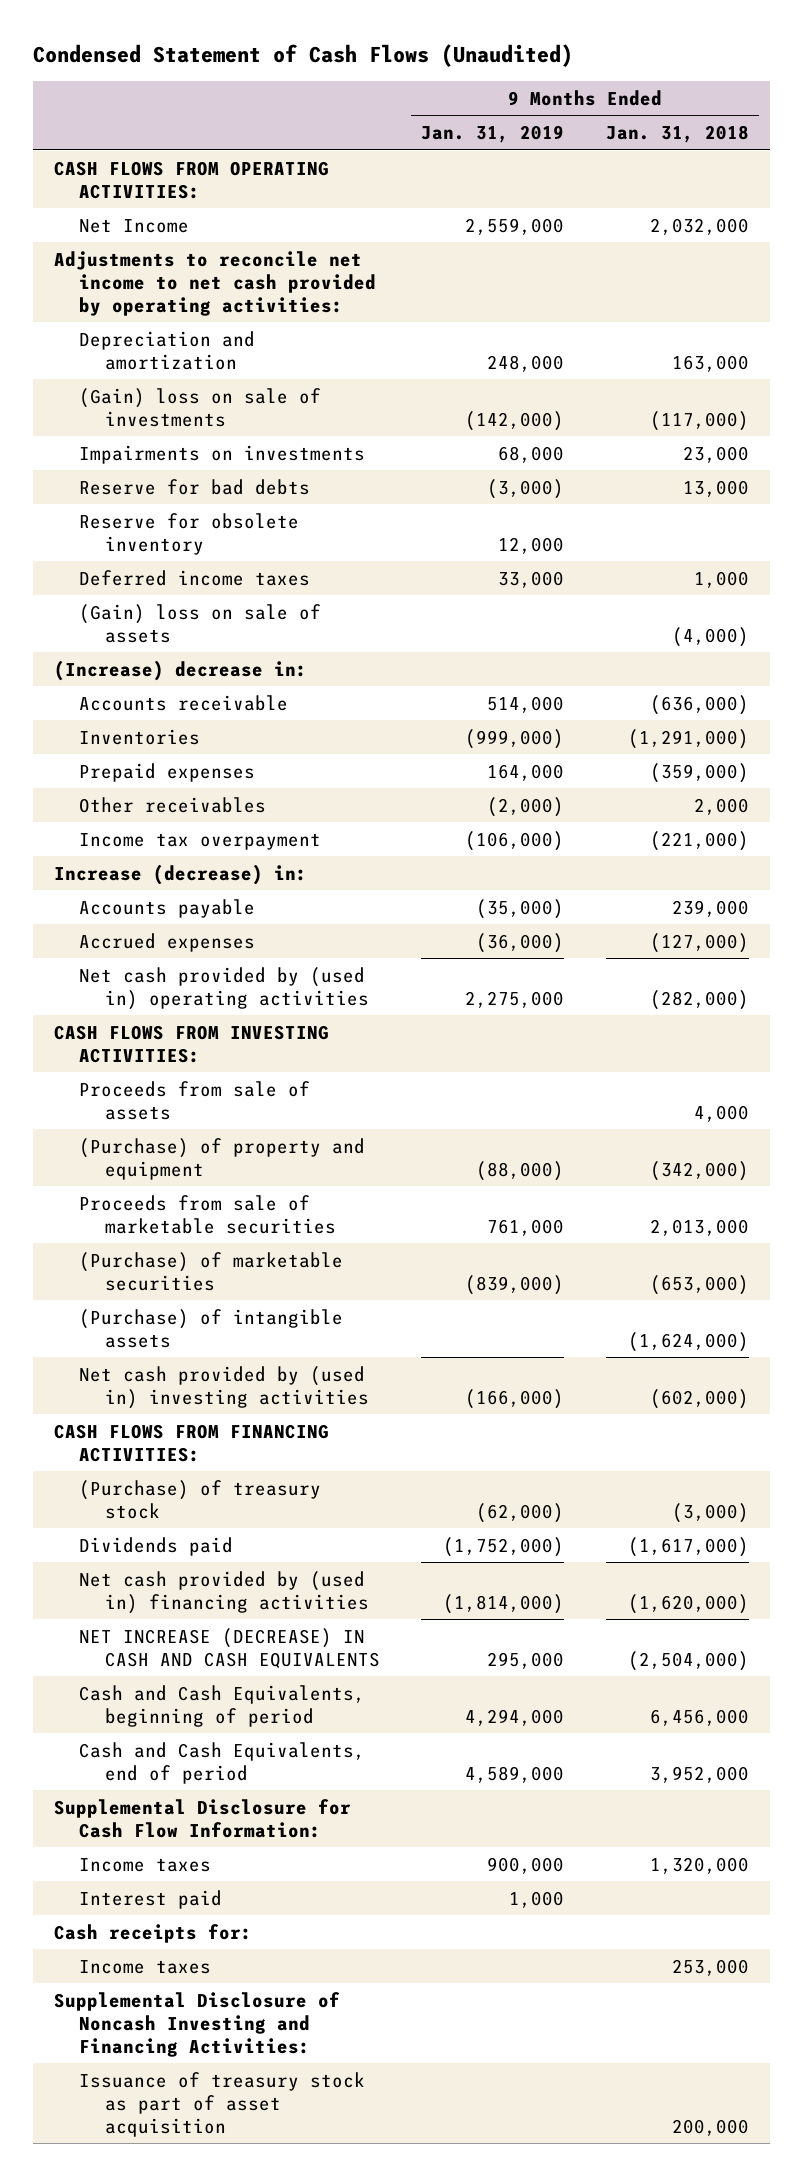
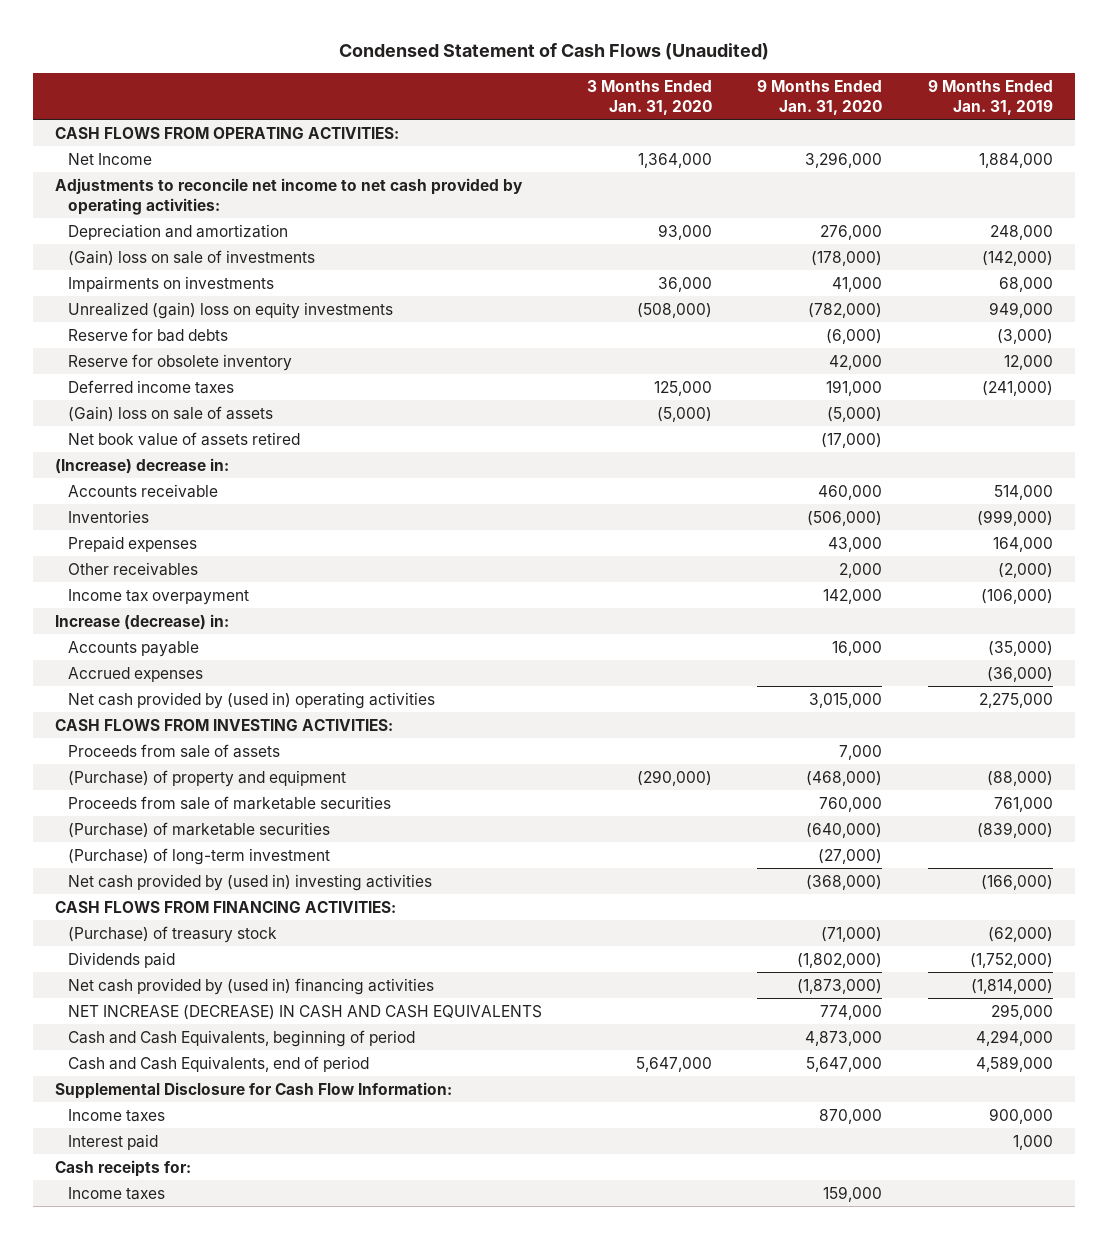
- | 9 Months Ended Jan. 31, 2019 | 9 Months Ended Jan. 31, 2018
+ | 3 Months Ended Jan. 31, 2020 | 9 Months Ended Jan. 31, 2020 | 9 Months Ended Jan. 31, 2019
- Net Income | 2,559,000 | 2,032,000
+ Net Income | 1,364,000 | 3,296,000 | 1,884,000
+ Unrealized (gain) loss on equity investments | (508,000) | (782,000) | 949,000
- Deferred income taxes | 33,000 | 1,000
+ Deferred income taxes | 125,000 | 191,000 | (241,000)
+ Net book value of assets retired | | (17,000) |
- (Purchase) of intangible assets | | (1,624,000)
+ (Purchase) of long-term investment | | (27,000) |
- Supplemental Disclosure of Noncash Investing and Financing Activities:
- Issuance of treasury stock as part of asset acquisition | | 200,000

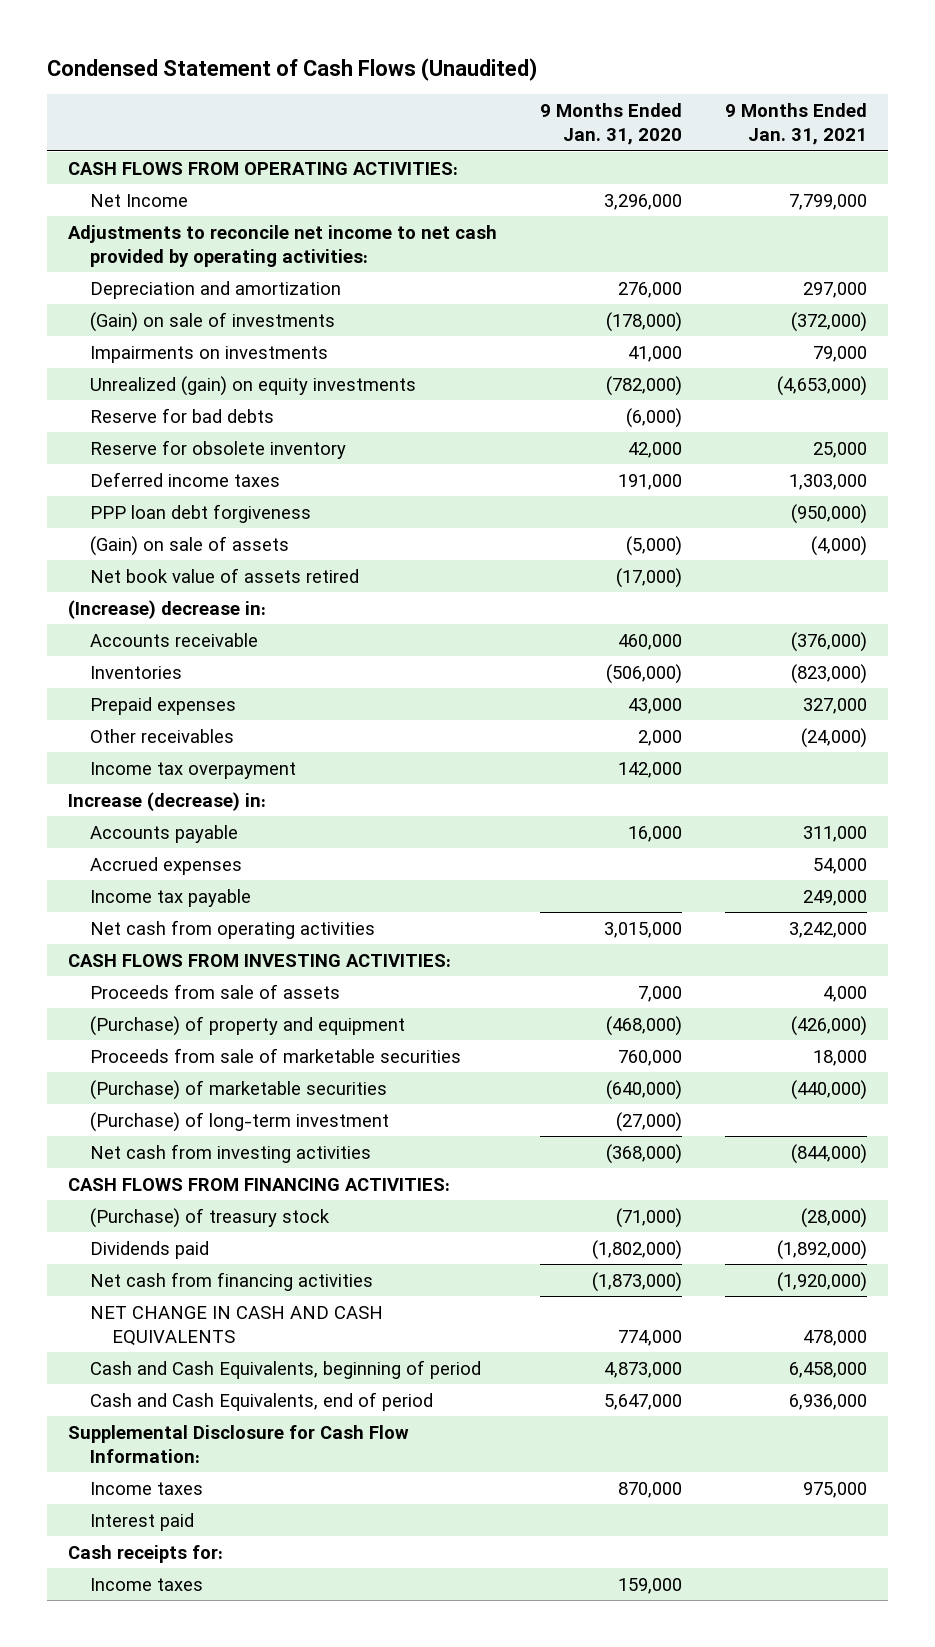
- | 3 Months Ended Jan. 31, 2020 | 9 Months Ended Jan. 31, 2020 | 9 Months Ended Jan. 31, 2019
+ | 9 Months Ended Jan. 31, 2020 | 9 Months Ended Jan. 31, 2021
- (Gain) loss on sale of investments | | (178,000) | (142,000)
+ (Gain) on sale of investments | (178,000) | (372,000)
- Unrealized (gain) loss on equity investments | (508,000) | (782,000) | 949,000
+ Unrealized (gain) on equity investments | (782,000) | (4,653,000)
- (Gain) loss on sale of assets | (5,000) | (5,000) |
+ PPP loan debt forgiveness | | (950,000)
+ (Gain) on sale of assets | (5,000) | (4,000)
- Net cash provided by (used in) operating activities | | 3,015,000 | 2,275,000
+ Income tax payable | | 249,000
+ Net cash from operating activities | 3,015,000 | 3,242,000
- Net cash provided by (used in) investing activities | | (368,000) | (166,000)
+ Net cash from investing activities | (368,000) | (844,000)
- Net cash provided by (used in) financing activities | | (1,873,000) | (1,814,000)
- NET INCREASE (DECREASE) IN CASH AND CASH EQUIVALENTS | | 774,000 | 295,000
+ Net cash from financing activities | (1,873,000) | (1,920,000)
+ NET CHANGE IN CASH AND CASH EQUIVALENTS | 774,000 | 478,000

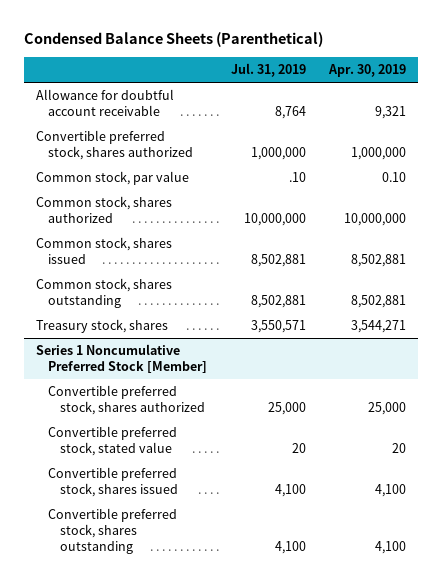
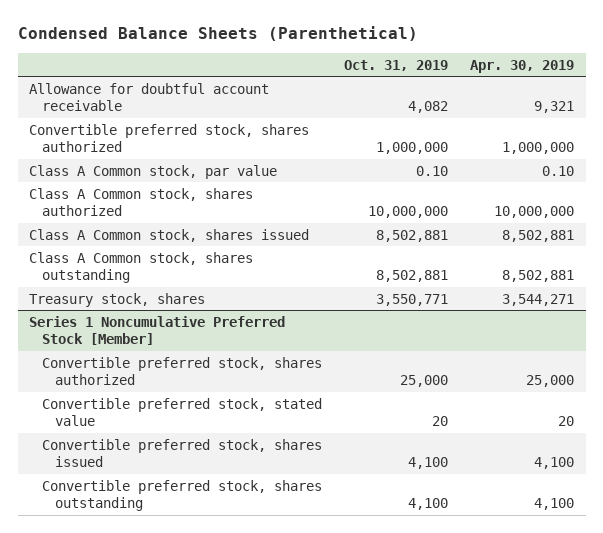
- | Jul. 31, 2019 | Apr. 30, 2019
+ | Oct. 31, 2019 | Apr. 30, 2019
- Common stock, par value | .10 | 0.10
- Common stock, shares authorized | 10,000,000 | 10,000,000
- Common stock, shares issued | 8,502,881 | 8,502,881
- Common stock, shares outstanding | 8,502,881 | 8,502,881
+ Class A Common stock, par value | 0.10 | 0.10
+ Class A Common stock, shares authorized | 10,000,000 | 10,000,000
+ Class A Common stock, shares issued | 8,502,881 | 8,502,881
+ Class A Common stock, shares outstanding | 8,502,881 | 8,502,881

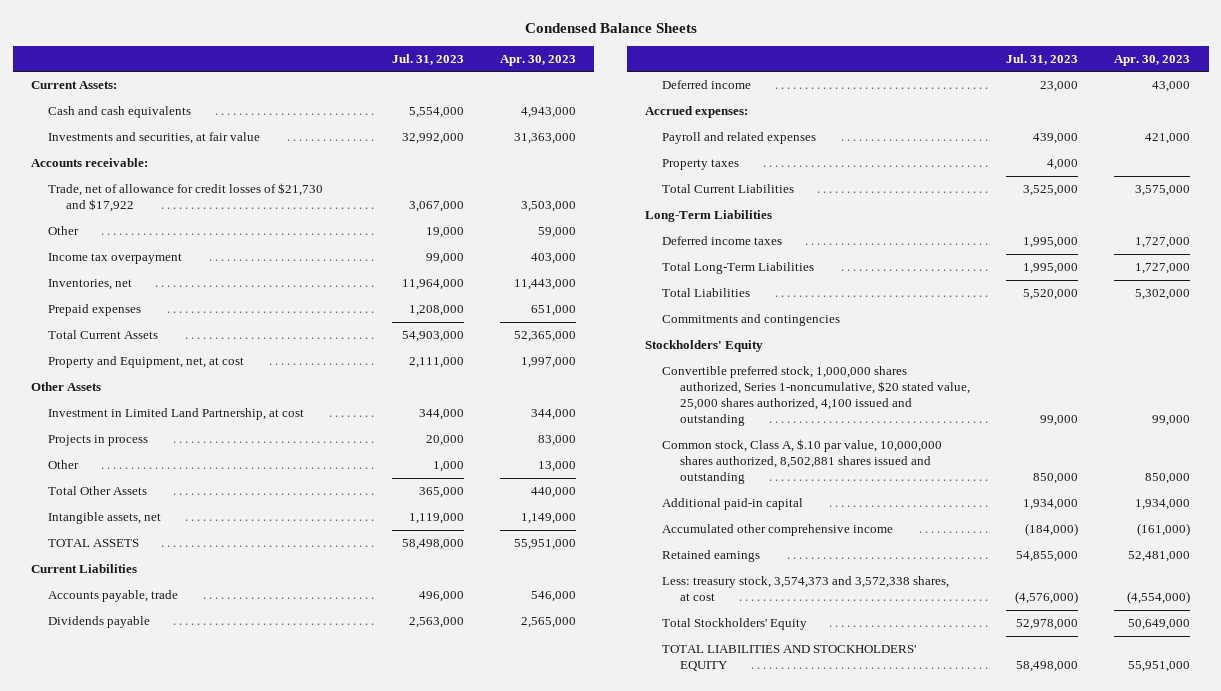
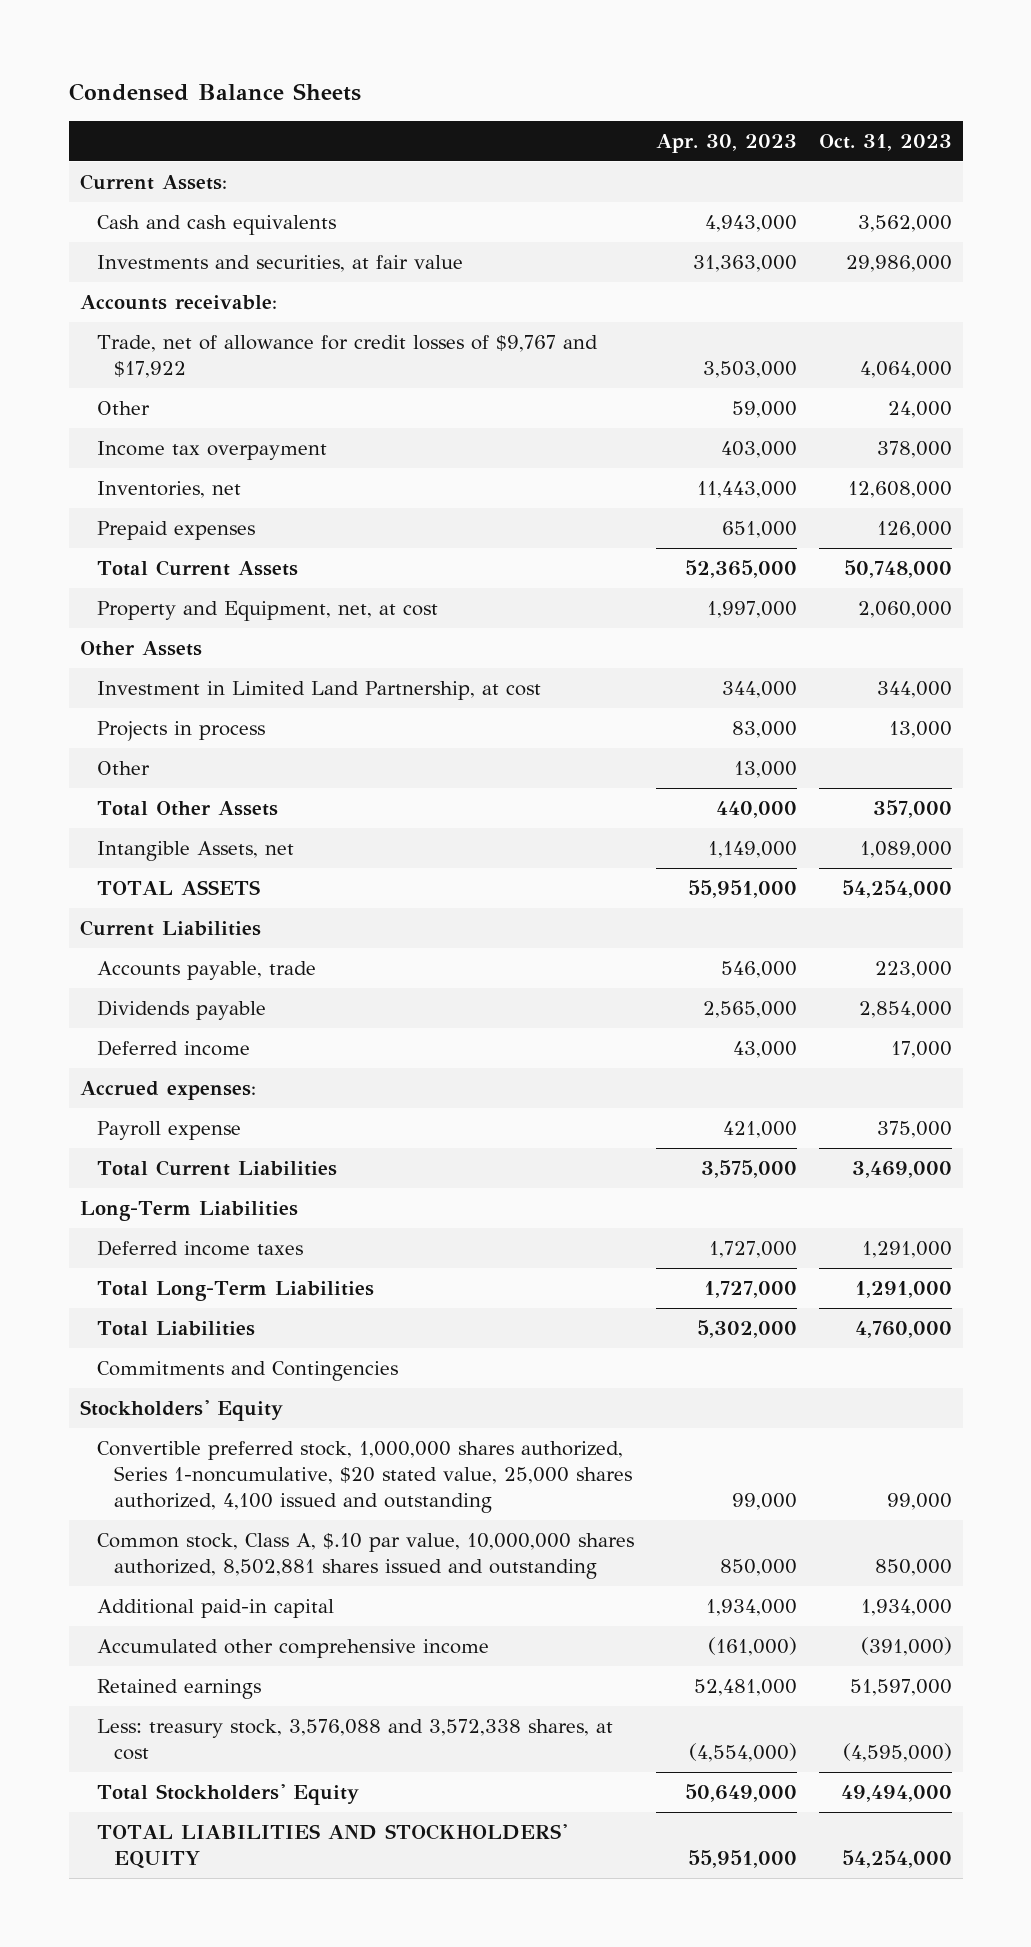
- | Jul. 31, 2023 | Apr. 30, 2023
+ | Apr. 30, 2023 | Oct. 31, 2023
- Trade, net of allowance for credit losses of $21,730 and $17,922 | 3,067,000 | 3,503,000
+ Trade, net of allowance for credit losses of $9,767 and $17,922 | 3,503,000 | 4,064,000
- Intangible assets, net | 1,119,000 | 1,149,000
+ Intangible Assets, net | 1,149,000 | 1,089,000
- Payroll and related expenses | 439,000 | 421,000
- Property taxes | 4,000 |
+ Payroll expense | 421,000 | 375,000
- Commitments and contingencies
+ Commitments and Contingencies
- Less: treasury stock, 3,574,373 and 3,572,338 shares, at cost | (4,576,000) | (4,554,000)
+ Less: treasury stock, 3,576,088 and 3,572,338 shares, at cost | (4,554,000) | (4,595,000)

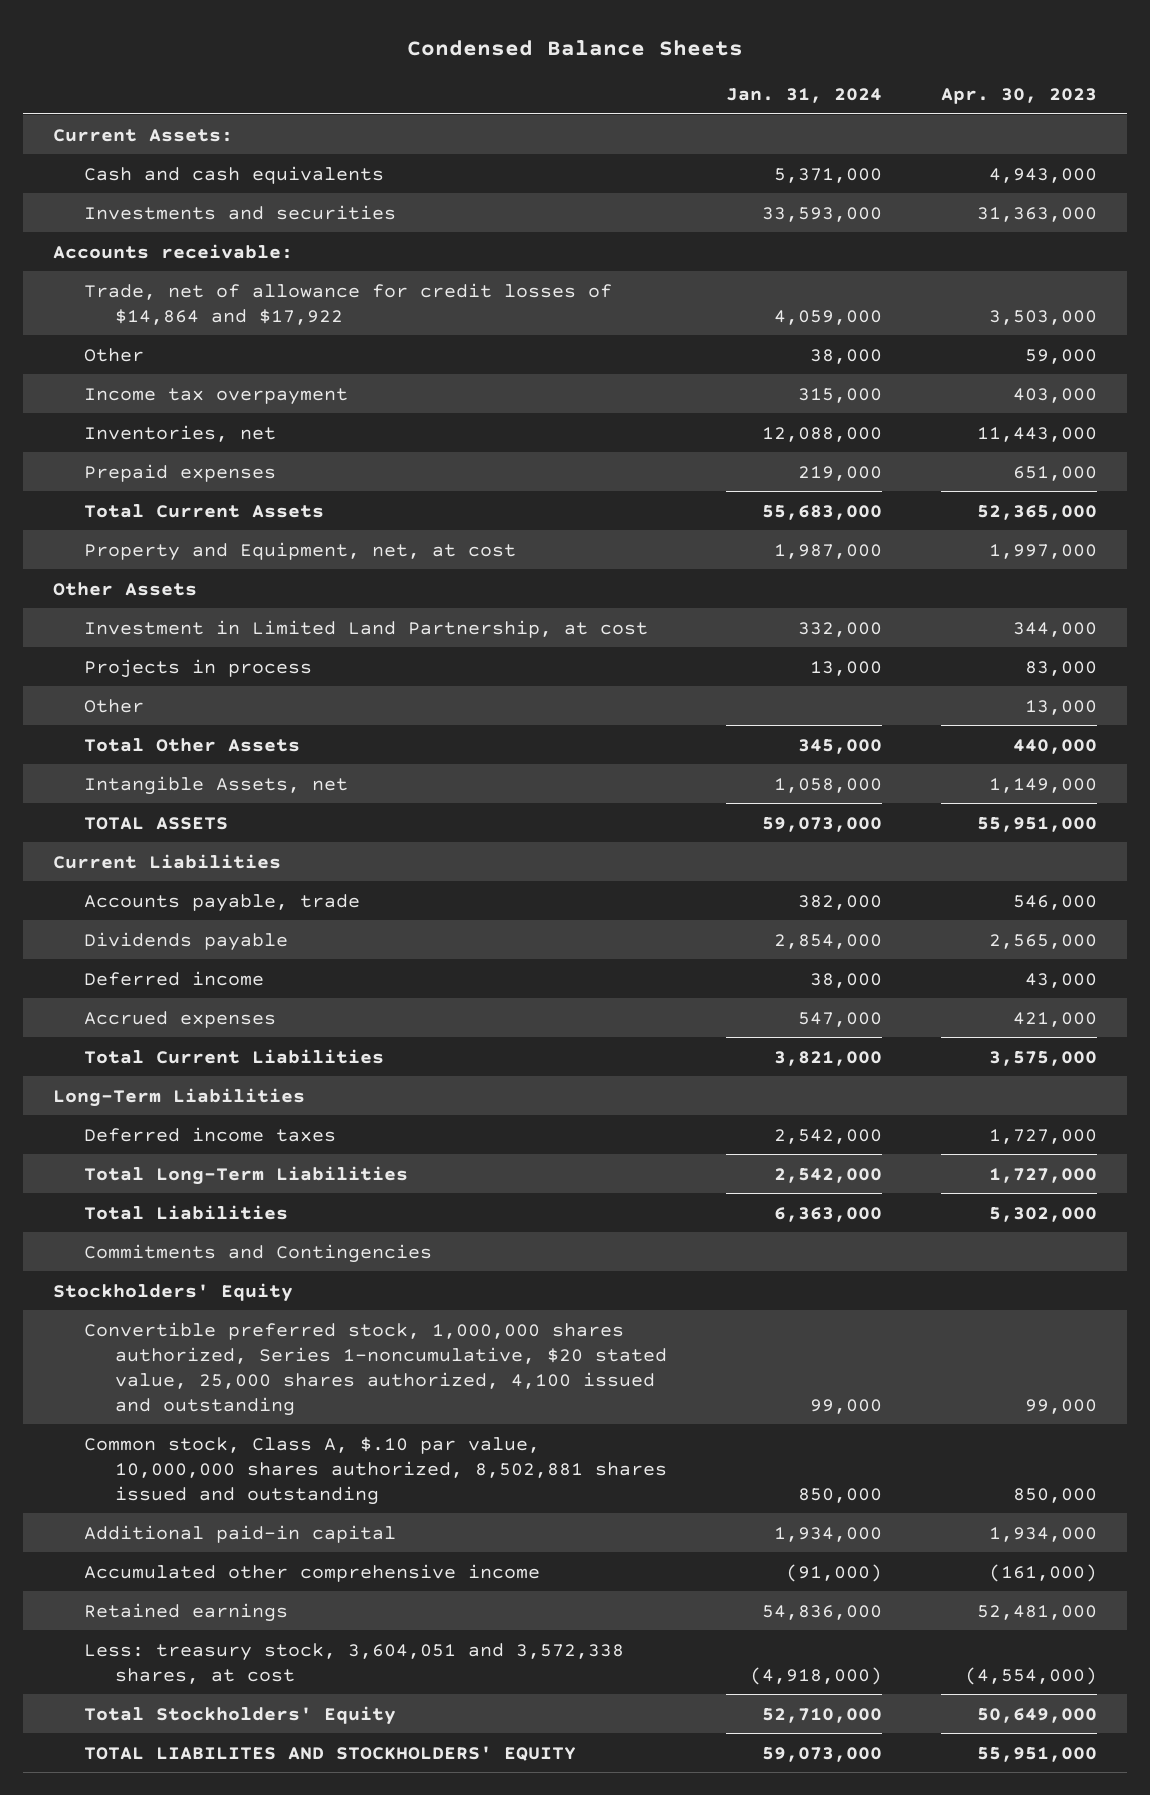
- | Apr. 30, 2023 | Oct. 31, 2023
+ | Jan. 31, 2024 | Apr. 30, 2023
- Investments and securities, at fair value | 31,363,000 | 29,986,000
+ Investments and securities | 33,593,000 | 31,363,000
- Trade, net of allowance for credit losses of $9,767 and $17,922 | 3,503,000 | 4,064,000
+ Trade, net of allowance for credit losses of $14,864 and $17,922 | 4,059,000 | 3,503,000
- Accrued expenses:
- Payroll expense | 421,000 | 375,000
+ Accrued expenses | 547,000 | 421,000
- Less: treasury stock, 3,576,088 and 3,572,338 shares, at cost | (4,554,000) | (4,595,000)
+ Less: treasury stock, 3,604,051 and 3,572,338 shares, at cost | (4,918,000) | (4,554,000)
- TOTAL LIABILITIES AND STOCKHOLDERS' EQUITY | 55,951,000 | 54,254,000
+ TOTAL LIABILITES AND STOCKHOLDERS' EQUITY | 59,073,000 | 55,951,000

